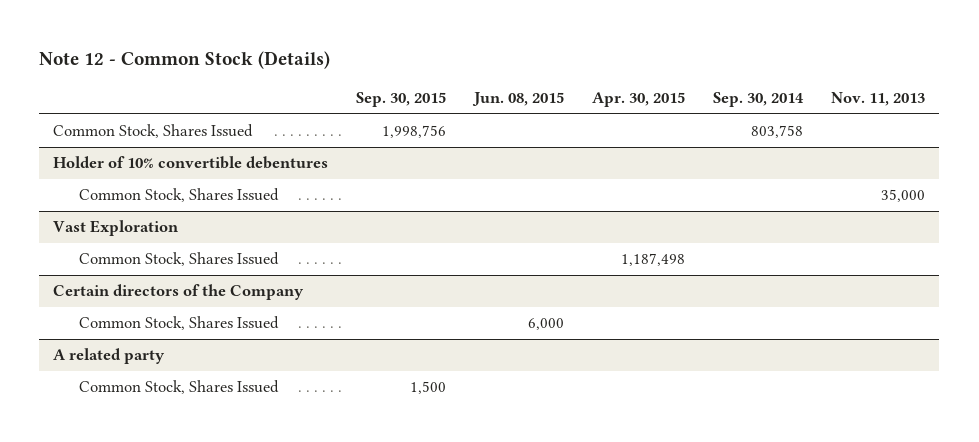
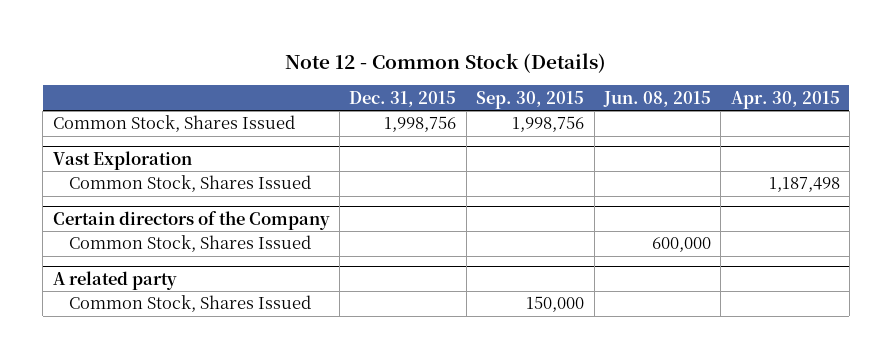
- | Sep. 30, 2015 | Jun. 08, 2015 | Apr. 30, 2015 | Sep. 30, 2014 | Nov. 11, 2013
+ | Dec. 31, 2015 | Sep. 30, 2015 | Jun. 08, 2015 | Apr. 30, 2015
- Holder of 10% convertible debentures
- Common Stock, Shares Issued | | | | | 35,000
@ Certain directors of the Company
- Common Stock, Shares Issued | | 6,000 | | |
+ Common Stock, Shares Issued | | | 600,000 |
@ A related party
- Common Stock, Shares Issued | 1,500 | | | |
+ Common Stock, Shares Issued | | 150,000 | |

